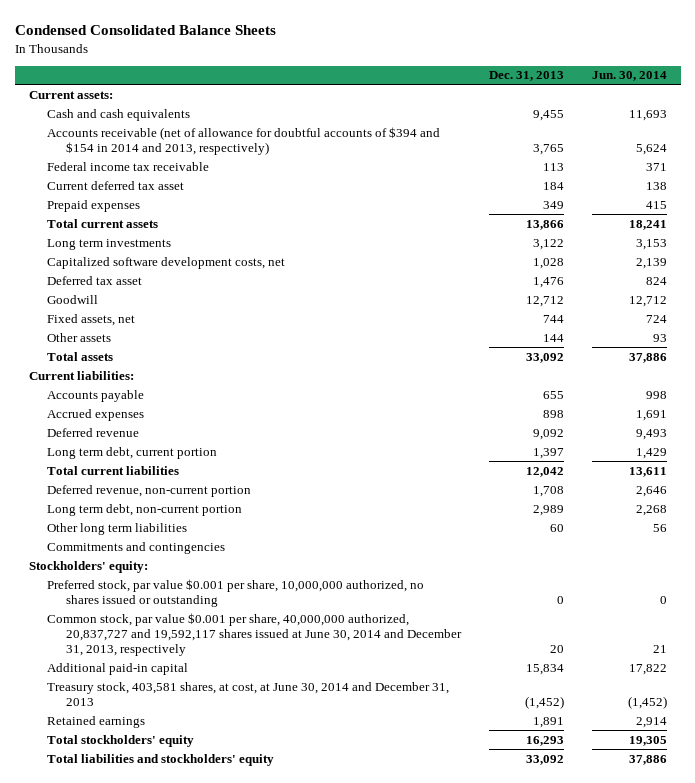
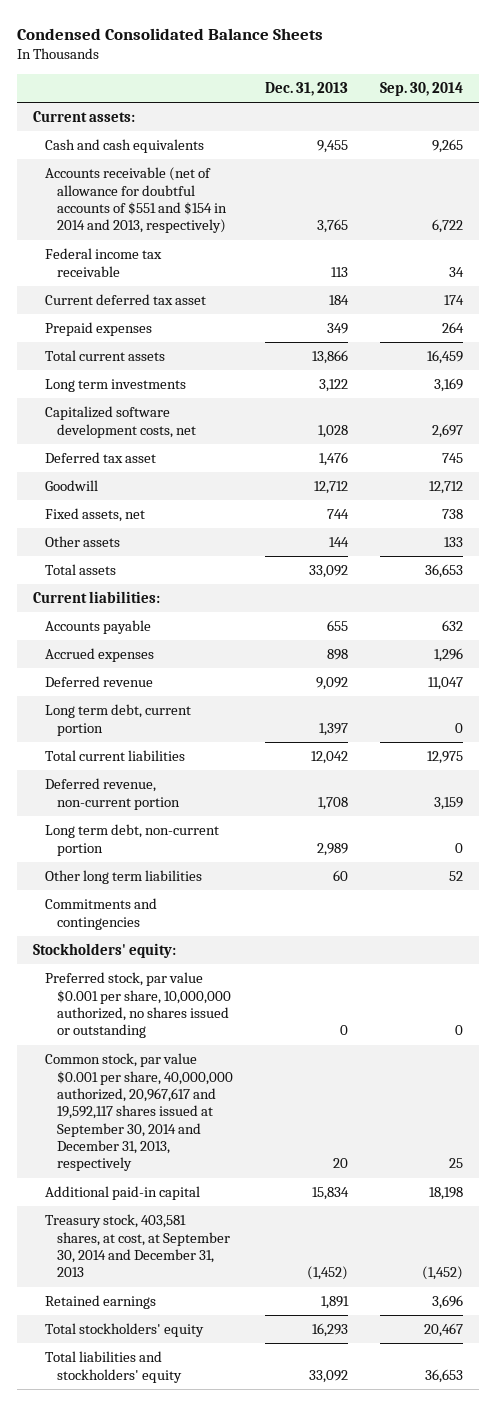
- | Dec. 31, 2013 | Jun. 30, 2014
+ | Dec. 31, 2013 | Sep. 30, 2014
- Accounts receivable (net of allowance for doubtful accounts of $394 and $154 in 2014 and 2013, respectively) | 3,765 | 5,624
+ Accounts receivable (net of allowance for doubtful accounts of $551 and $154 in 2014 and 2013, respectively) | 3,765 | 6,722
- Common stock, par value $0.001 per share, 40,000,000 authorized, 20,837,727 and 19,592,117 shares issued at June 30, 2014 and December 31, 2013, respectively | 20 | 21
+ Common stock, par value $0.001 per share, 40,000,000 authorized, 20,967,617 and 19,592,117 shares issued at September 30, 2014 and December 31, 2013, respectively | 20 | 25
- Treasury stock, 403,581 shares, at cost, at June 30, 2014 and December 31, 2013 | (1,452) | (1,452)
+ Treasury stock, 403,581 shares, at cost, at September 30, 2014 and December 31, 2013 | (1,452) | (1,452)

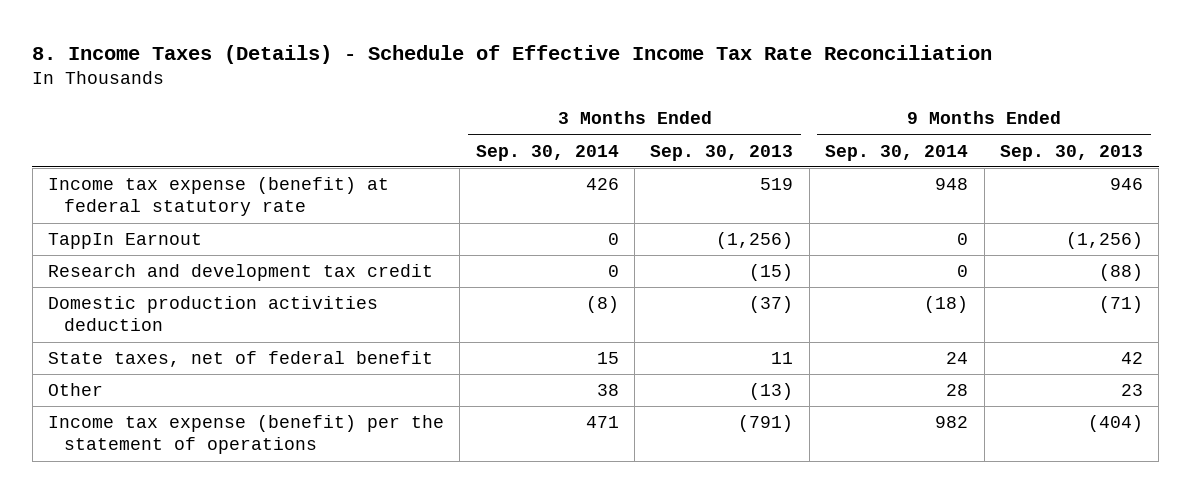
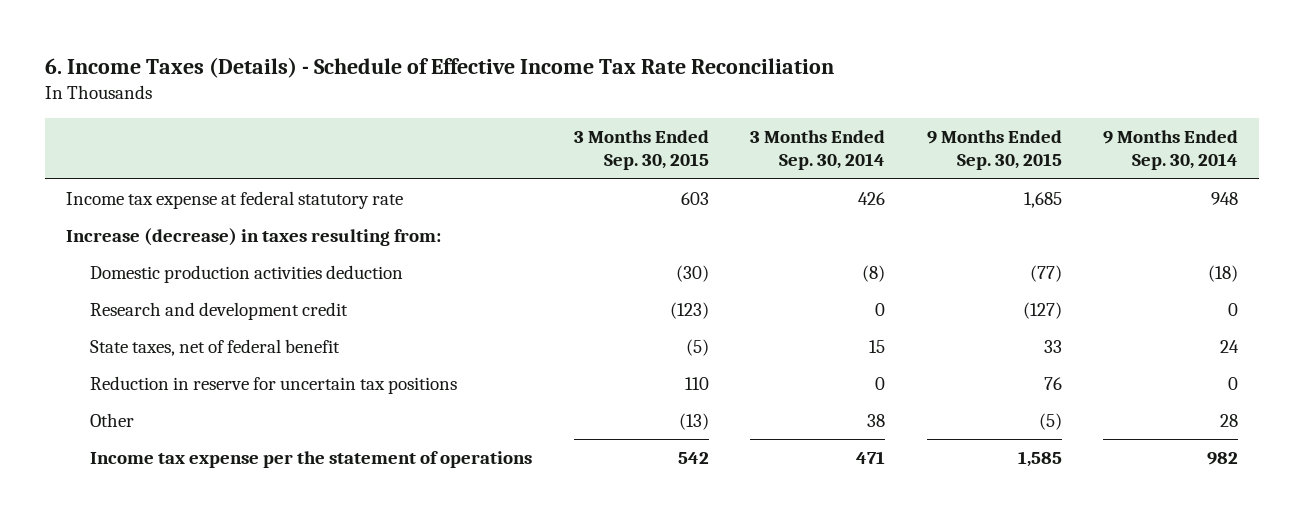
- 8. Income Taxes (Details) - Schedule of Effective Income Tax Rate Reconciliation
+ 6. Income Taxes (Details) - Schedule of Effective Income Tax Rate Reconciliation
- | 3 Months Ended Sep. 30, 2014 | 3 Months Ended Sep. 30, 2013 | 9 Months Ended Sep. 30, 2014 | 9 Months Ended Sep. 30, 2013
+ | 3 Months Ended Sep. 30, 2015 | 3 Months Ended Sep. 30, 2014 | 9 Months Ended Sep. 30, 2015 | 9 Months Ended Sep. 30, 2014
- Income tax expense (benefit) at federal statutory rate | 426 | 519 | 948 | 946
- TappIn Earnout | 0 | (1,256) | 0 | (1,256)
- Research and development tax credit | 0 | (15) | 0 | (88)
+ Income tax expense at federal statutory rate | 603 | 426 | 1,685 | 948
+ Increase (decrease) in taxes resulting from:
+ Research and development credit | (123) | 0 | (127) | 0
+ Reduction in reserve for uncertain tax positions | 110 | 0 | 76 | 0
- Income tax expense (benefit) per the statement of operations | 471 | (791) | 982 | (404)
+ Income tax expense per the statement of operations | 542 | 471 | 1,585 | 982

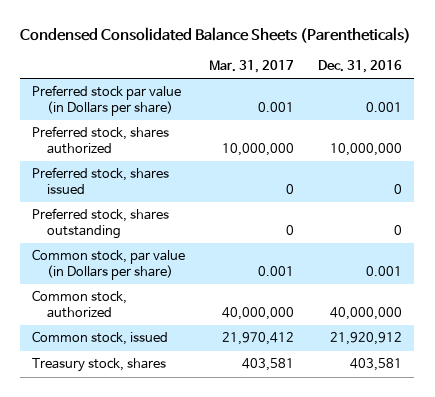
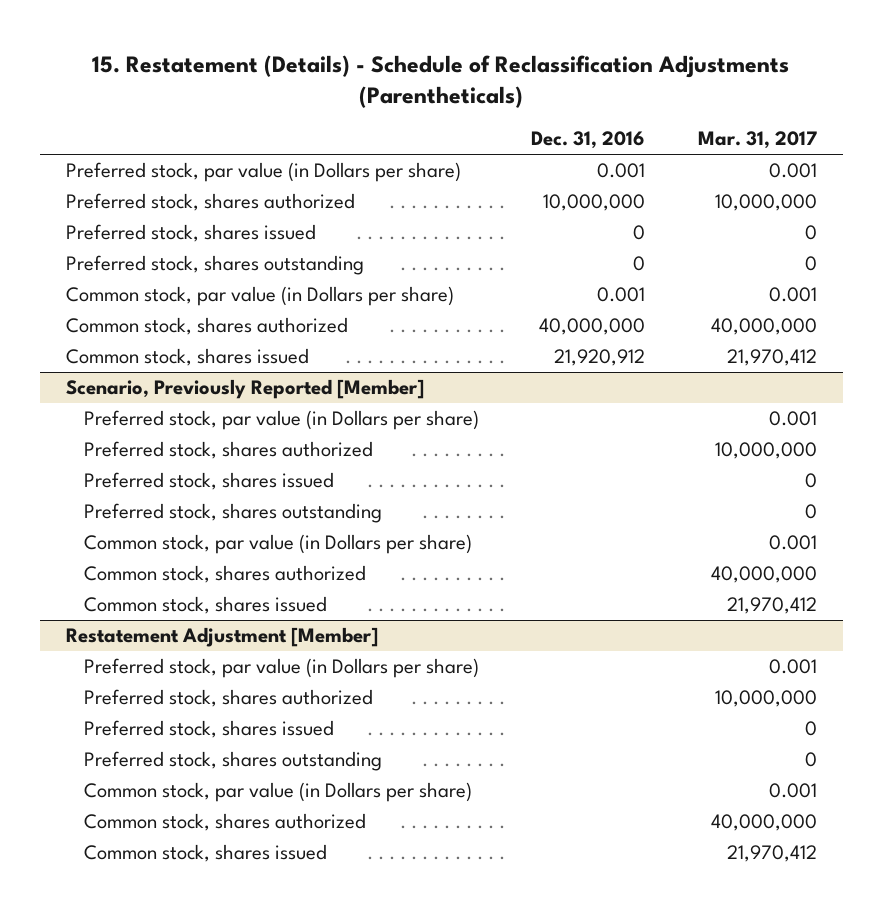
- Condensed Consolidated Balance Sheets (Parentheticals)
+ 15. Restatement (Details) - Schedule of Reclassification Adjustments (Parentheticals)
- | Mar. 31, 2017 | Dec. 31, 2016
+ | Dec. 31, 2016 | Mar. 31, 2017
- Preferred stock par value (in Dollars per share) | 0.001 | 0.001
+ Preferred stock, par value (in Dollars per share) | 0.001 | 0.001
- Common stock, authorized | 40,000,000 | 40,000,000
- Common stock, issued | 21,970,412 | 21,920,912
- Treasury stock, shares | 403,581 | 403,581
+ Common stock, shares authorized | 40,000,000 | 40,000,000
+ Common stock, shares issued | 21,920,912 | 21,970,412
+ Scenario, Previously Reported [Member]
+ Preferred stock, par value (in Dollars per share) | | 0.001
+ Preferred stock, shares authorized | | 10,000,000
+ Preferred stock, shares issued | | 0
+ Preferred stock, shares outstanding | | 0
+ Common stock, par value (in Dollars per share) | | 0.001
+ Common stock, shares authorized | | 40,000,000
+ Common stock, shares issued | | 21,970,412
+ Restatement Adjustment [Member]
+ Preferred stock, par value (in Dollars per share) | | 0.001
+ Preferred stock, shares authorized | | 10,000,000
+ Preferred stock, shares issued | | 0
+ Preferred stock, shares outstanding | | 0
+ Common stock, par value (in Dollars per share) | | 0.001
+ Common stock, shares authorized | | 40,000,000
+ Common stock, shares issued | | 21,970,412

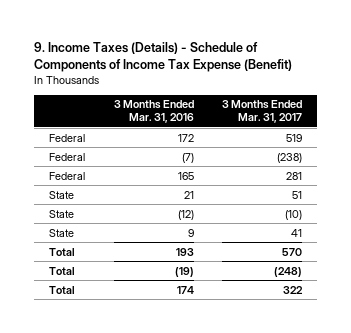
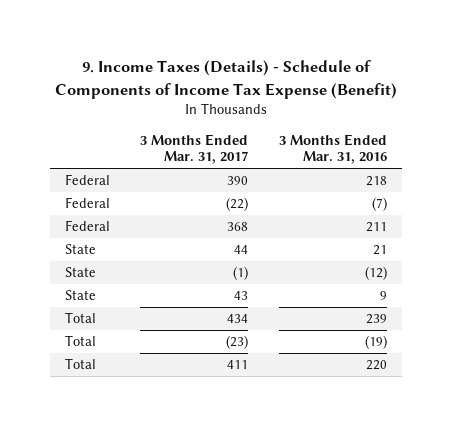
- | 3 Months Ended Mar. 31, 2016 | 3 Months Ended Mar. 31, 2017
+ | 3 Months Ended Mar. 31, 2017 | 3 Months Ended Mar. 31, 2016
- Federal | 172 | 519
- Federal | (7) | (238)
- Federal | 165 | 281
- State | 21 | 51
- State | (12) | (10)
- State | 9 | 41
- Total | 193 | 570
- Total | (19) | (248)
- Total | 174 | 322
+ Federal | 390 | 218
+ Federal | (22) | (7)
+ Federal | 368 | 211
+ State | 44 | 21
+ State | (1) | (12)
+ State | 43 | 9
+ Total | 434 | 239
+ Total | (23) | (19)
+ Total | 411 | 220

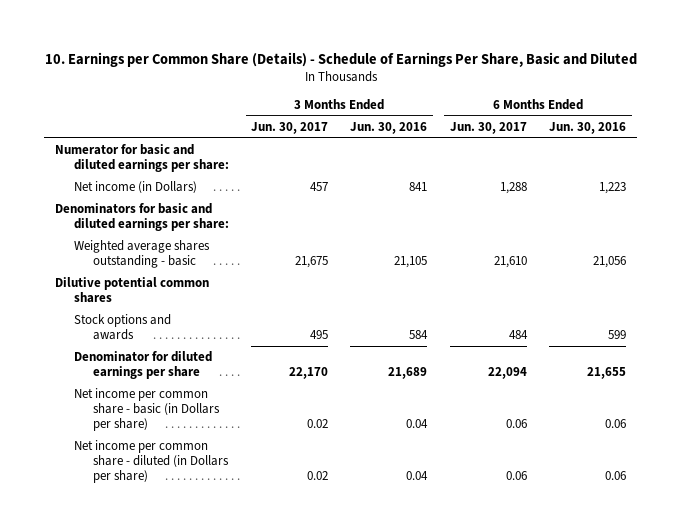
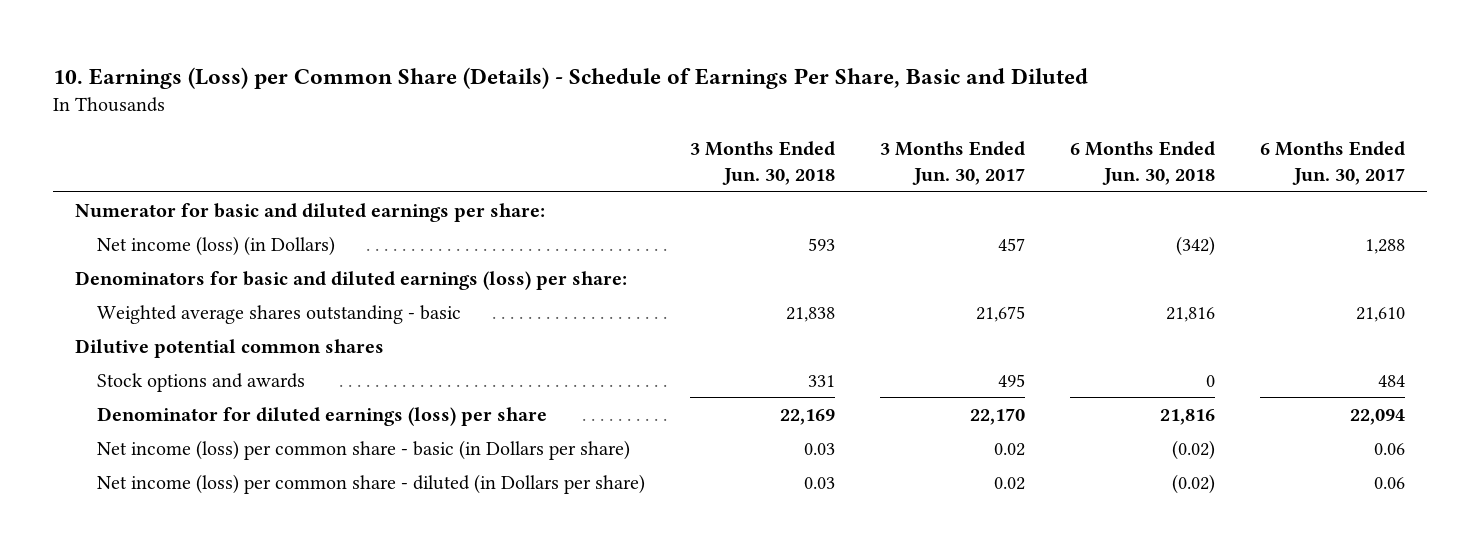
- 10. Earnings per Common Share (Details) - Schedule of Earnings Per Share, Basic and Diluted
+ 10. Earnings (Loss) per Common Share (Details) - Schedule of Earnings Per Share, Basic and Diluted
- | 3 Months Ended Jun. 30, 2017 | 3 Months Ended Jun. 30, 2016 | 6 Months Ended Jun. 30, 2017 | 6 Months Ended Jun. 30, 2016
+ | 3 Months Ended Jun. 30, 2018 | 3 Months Ended Jun. 30, 2017 | 6 Months Ended Jun. 30, 2018 | 6 Months Ended Jun. 30, 2017
- Net income (in Dollars) | 457 | 841 | 1,288 | 1,223
- Denominators for basic and diluted earnings per share:
+ Net income (loss) (in Dollars) | 593 | 457 | (342) | 1,288
+ Denominators for basic and diluted earnings (loss) per share:
- Denominator for diluted earnings per share | 22,170 | 21,689 | 22,094 | 21,655
- Net income per common share - basic (in Dollars per share) | 0.02 | 0.04 | 0.06 | 0.06
- Net income per common share - diluted (in Dollars per share) | 0.02 | 0.04 | 0.06 | 0.06
+ Denominator for diluted earnings (loss) per share | 22,169 | 22,170 | 21,816 | 22,094
+ Net income (loss) per common share - basic (in Dollars per share) | 0.03 | 0.02 | (0.02) | 0.06
+ Net income (loss) per common share - diluted (in Dollars per share) | 0.03 | 0.02 | (0.02) | 0.06

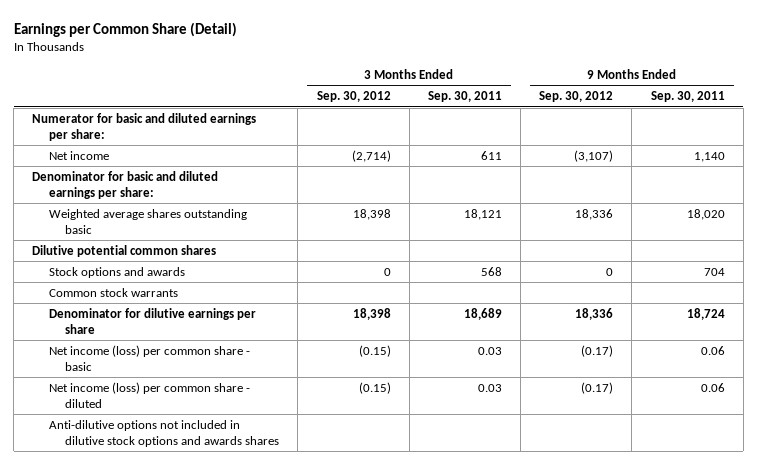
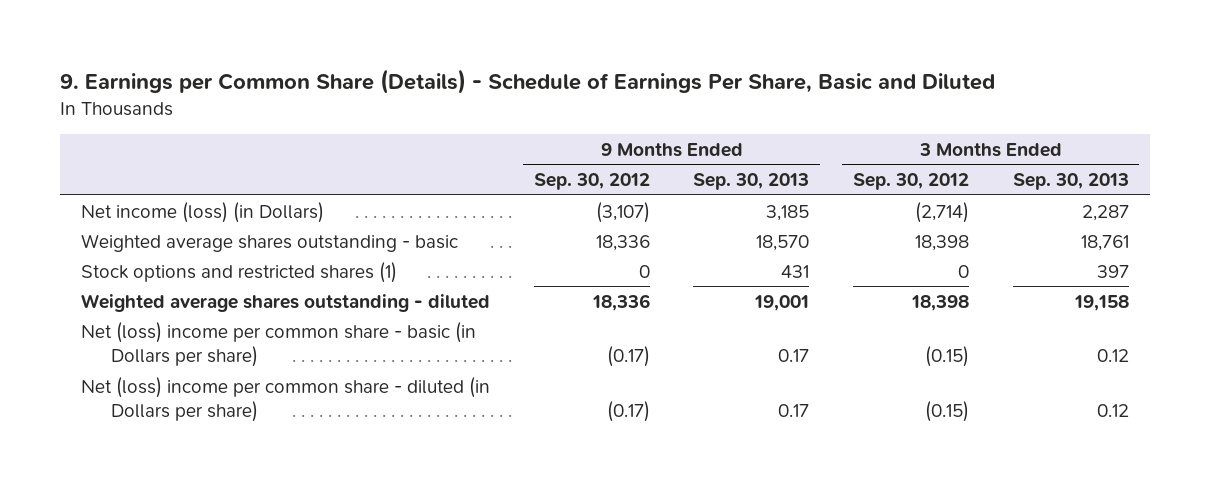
- Earnings per Common Share (Detail)
+ 9. Earnings per Common Share (Details) - Schedule of Earnings Per Share, Basic and Diluted
- | 3 Months Ended Sep. 30, 2012 | 3 Months Ended Sep. 30, 2011 | 9 Months Ended Sep. 30, 2012 | 9 Months Ended Sep. 30, 2011
+ | 9 Months Ended Sep. 30, 2012 | 9 Months Ended Sep. 30, 2013 | 3 Months Ended Sep. 30, 2012 | 3 Months Ended Sep. 30, 2013
- Numerator for basic and diluted earnings per share:
- Net income | (2,714) | 611 | (3,107) | 1,140
- Denominator for basic and diluted earnings per share:
- Weighted average shares outstanding basic | 18,398 | 18,121 | 18,336 | 18,020
- Dilutive potential common shares
- Stock options and awards | 0 | 568 | 0 | 704
- Common stock warrants
- Denominator for dilutive earnings per share | 18,398 | 18,689 | 18,336 | 18,724
- Net income (loss) per common share - basic | (0.15) | 0.03 | (0.17) | 0.06
- Net income (loss) per common share - diluted | (0.15) | 0.03 | (0.17) | 0.06
- Anti-dilutive options not included in dilutive stock options and awards shares
+ Net income (loss) (in Dollars) | (3,107) | 3,185 | (2,714) | 2,287
+ Weighted average shares outstanding - basic | 18,336 | 18,570 | 18,398 | 18,761
+ Stock options and restricted shares (1) | 0 | 431 | 0 | 397
+ Weighted average shares outstanding - diluted | 18,336 | 19,001 | 18,398 | 19,158
+ Net (loss) income per common share - basic (in Dollars per share) | (0.17) | 0.17 | (0.15) | 0.12
+ Net (loss) income per common share - diluted (in Dollars per share) | (0.17) | 0.17 | (0.15) | 0.12

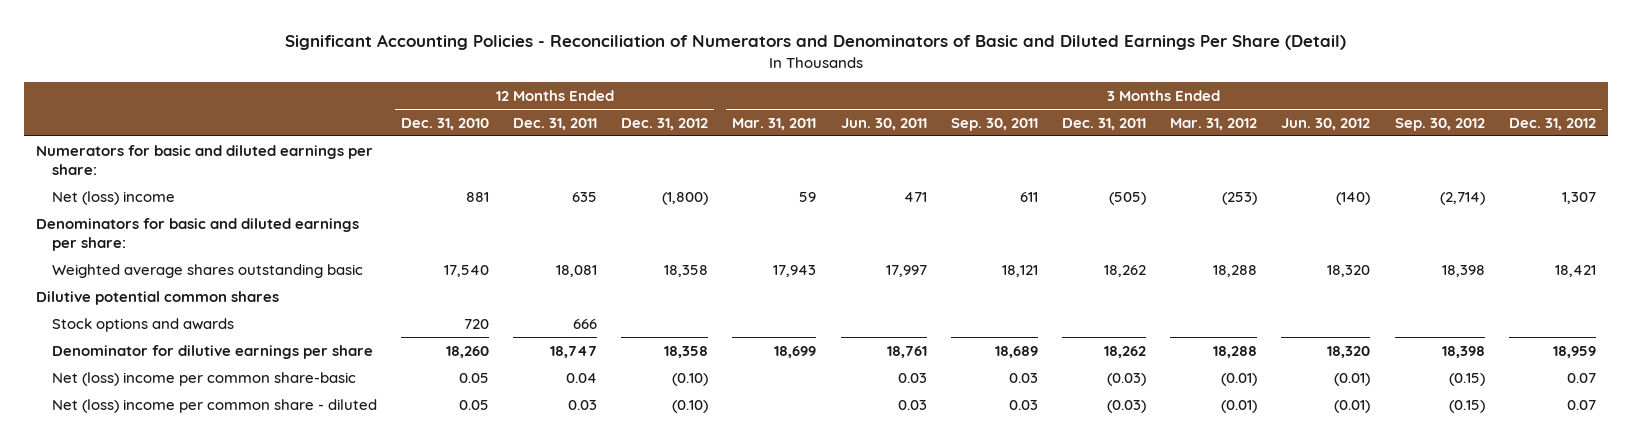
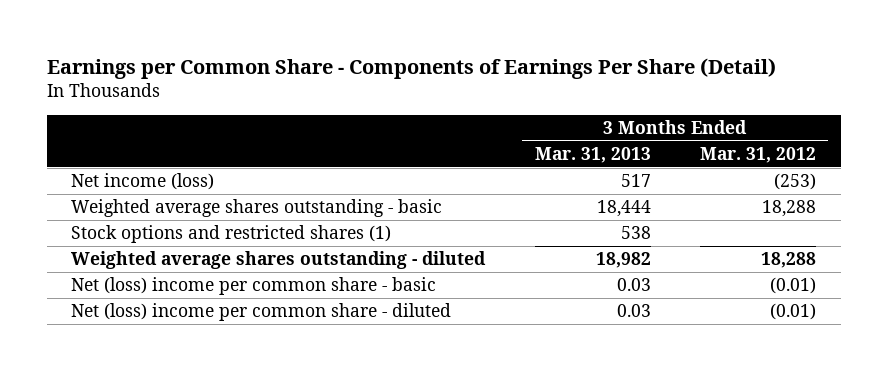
- Significant Accounting Policies - Reconciliation of Numerators and Denominators of Basic and Diluted Earnings Per Share (Detail)
+ Earnings per Common Share - Components of Earnings Per Share (Detail)
- | 12 Months Ended Dec. 31, 2010 | 12 Months Ended Dec. 31, 2011 | 12 Months Ended Dec. 31, 2012 | 3 Months Ended Mar. 31, 2011 | 3 Months Ended Jun. 30, 2011 | 3 Months Ended Sep. 30, 2011 | 3 Months Ended Dec. 31, 2011 | 3 Months Ended Mar. 31, 2012 | 3 Months Ended Jun. 30, 2012 | 3 Months Ended Sep. 30, 2012 | 3 Months Ended Dec. 31, 2012
+ | 3 Months Ended Mar. 31, 2013 | 3 Months Ended Mar. 31, 2012
- Numerators for basic and diluted earnings per share:
- Net (loss) income | 881 | 635 | (1,800) | 59 | 471 | 611 | (505) | (253) | (140) | (2,714) | 1,307
- Denominators for basic and diluted earnings per share:
- Weighted average shares outstanding basic | 17,540 | 18,081 | 18,358 | 17,943 | 17,997 | 18,121 | 18,262 | 18,288 | 18,320 | 18,398 | 18,421
- Dilutive potential common shares
- Stock options and awards | 720 | 666 | | | | | | | | |
- Denominator for dilutive earnings per share | 18,260 | 18,747 | 18,358 | 18,699 | 18,761 | 18,689 | 18,262 | 18,288 | 18,320 | 18,398 | 18,959
- Net (loss) income per common share-basic | 0.05 | 0.04 | (0.10) | | 0.03 | 0.03 | (0.03) | (0.01) | (0.01) | (0.15) | 0.07
+ Net income (loss) | 517 | (253)
+ Weighted average shares outstanding - basic | 18,444 | 18,288
+ Stock options and restricted shares (1) | 538 |
+ Weighted average shares outstanding - diluted | 18,982 | 18,288
+ Net (loss) income per common share - basic | 0.03 | (0.01)

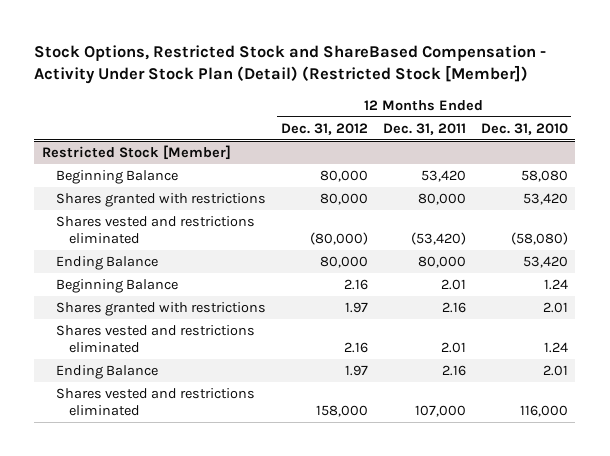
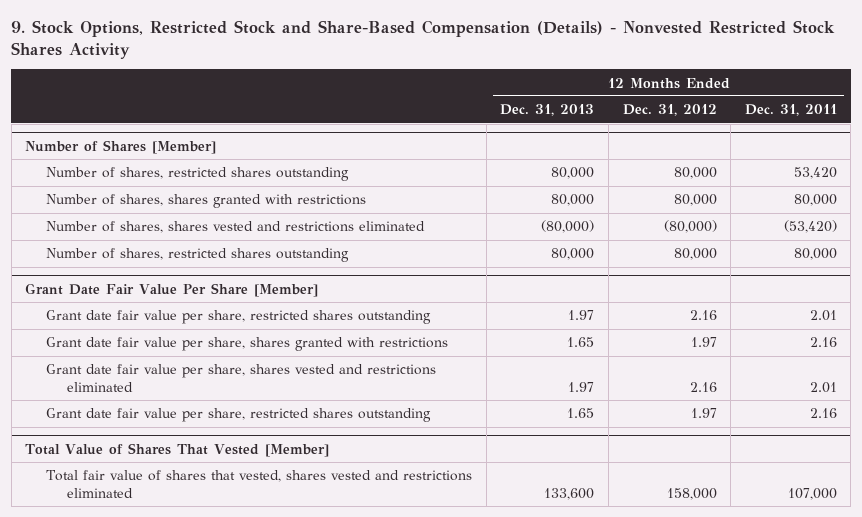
- Stock Options, Restricted Stock and ShareBased Compensation - Activity Under Stock Plan (Detail) (Restricted Stock [Member])
+ 9. Stock Options, Restricted Stock and Share-Based Compensation (Details) - Nonvested Restricted Stock Shares Activity
- | 12 Months Ended Dec. 31, 2012 | 12 Months Ended Dec. 31, 2011 | 12 Months Ended Dec. 31, 2010
+ | 12 Months Ended Dec. 31, 2013 | 12 Months Ended Dec. 31, 2012 | 12 Months Ended Dec. 31, 2011
- Restricted Stock [Member]
- Beginning Balance | 80,000 | 53,420 | 58,080
- Shares granted with restrictions | 80,000 | 80,000 | 53,420
- Shares vested and restrictions eliminated | (80,000) | (53,420) | (58,080)
- Ending Balance | 80,000 | 80,000 | 53,420
- Beginning Balance | 2.16 | 2.01 | 1.24
- Shares granted with restrictions | 1.97 | 2.16 | 2.01
- Shares vested and restrictions eliminated | 2.16 | 2.01 | 1.24
- Ending Balance | 1.97 | 2.16 | 2.01
- Shares vested and restrictions eliminated | 158,000 | 107,000 | 116,000
+ Number of Shares [Member]
+ Number of shares, restricted shares outstanding | 80,000 | 80,000 | 53,420
+ Number of shares, shares granted with restrictions | 80,000 | 80,000 | 80,000
+ Number of shares, shares vested and restrictions eliminated | (80,000) | (80,000) | (53,420)
+ Number of shares, restricted shares outstanding | 80,000 | 80,000 | 80,000
+ Grant Date Fair Value Per Share [Member]
+ Grant date fair value per share, restricted shares outstanding | 1.97 | 2.16 | 2.01
+ Grant date fair value per share, shares granted with restrictions | 1.65 | 1.97 | 2.16
+ Grant date fair value per share, shares vested and restrictions eliminated | 1.97 | 2.16 | 2.01
+ Grant date fair value per share, restricted shares outstanding | 1.65 | 1.97 | 2.16
+ Total Value of Shares That Vested [Member]
+ Total fair value of shares that vested, shares vested and restrictions eliminated | 133,600 | 158,000 | 107,000

